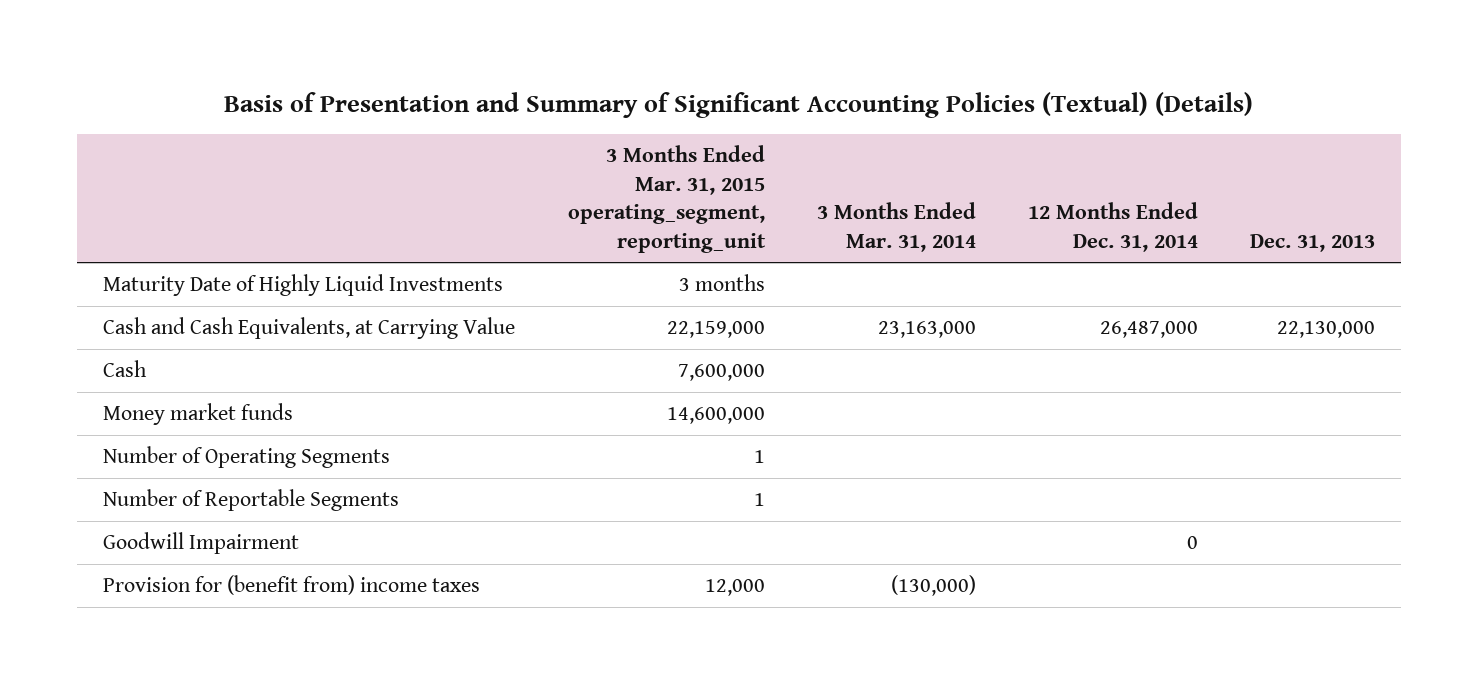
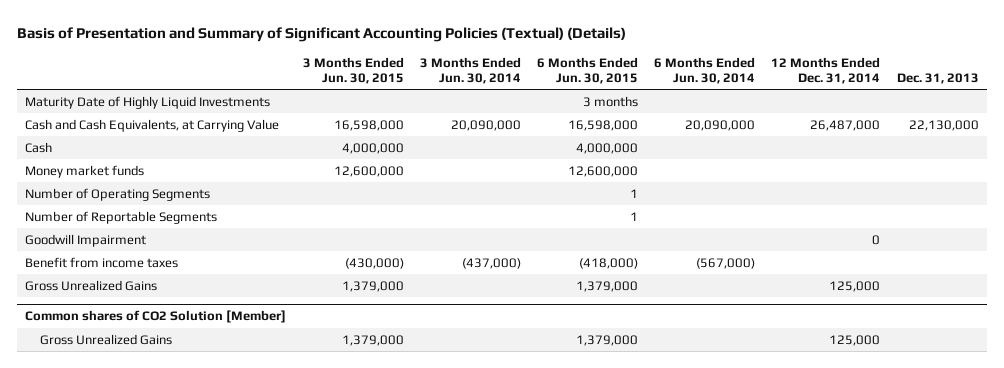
- | 3 Months Ended Mar. 31, 2015 operating_segment, reporting_unit | 3 Months Ended Mar. 31, 2014 | 12 Months Ended Dec. 31, 2014 | Dec. 31, 2013
+ | 3 Months Ended Jun. 30, 2015 | 3 Months Ended Jun. 30, 2014 | 6 Months Ended Jun. 30, 2015 | 6 Months Ended Jun. 30, 2014 | 12 Months Ended Dec. 31, 2014 | Dec. 31, 2013
- Provision for (benefit from) income taxes | 12,000 | (130,000) | |
+ Benefit from income taxes | (430,000) | (437,000) | (418,000) | (567,000) | |
+ Gross Unrealized Gains | 1,379,000 | | 1,379,000 | | 125,000 |
+ Common shares of CO2 Solution [Member]
+ Gross Unrealized Gains | 1,379,000 | | 1,379,000 | | 125,000 |

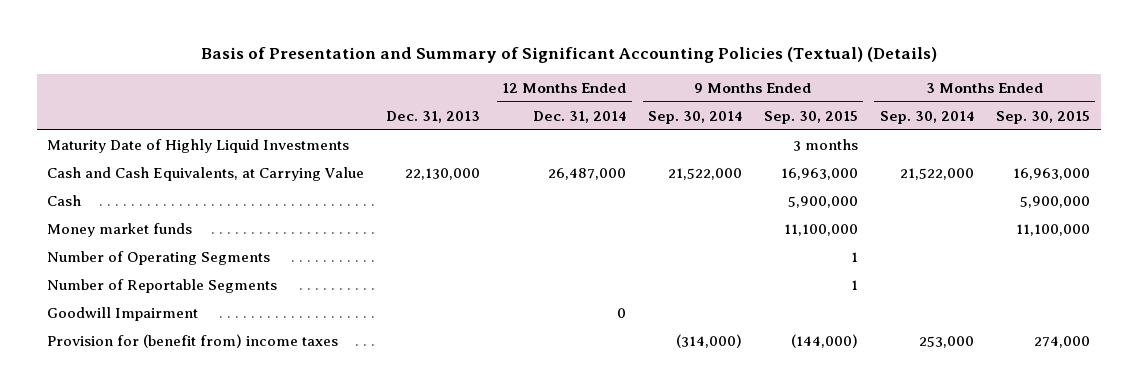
- | 3 Months Ended Jun. 30, 2015 | 3 Months Ended Jun. 30, 2014 | 6 Months Ended Jun. 30, 2015 | 6 Months Ended Jun. 30, 2014 | 12 Months Ended Dec. 31, 2014 | Dec. 31, 2013
+ | Dec. 31, 2013 | 12 Months Ended Dec. 31, 2014 | 9 Months Ended Sep. 30, 2014 | 9 Months Ended Sep. 30, 2015 | 3 Months Ended Sep. 30, 2014 | 3 Months Ended Sep. 30, 2015
- Benefit from income taxes | (430,000) | (437,000) | (418,000) | (567,000) | |
- Gross Unrealized Gains | 1,379,000 | | 1,379,000 | | 125,000 |
- Common shares of CO2 Solution [Member]
- Gross Unrealized Gains | 1,379,000 | | 1,379,000 | | 125,000 |
+ Provision for (benefit from) income taxes | | | (314,000) | (144,000) | 253,000 | 274,000

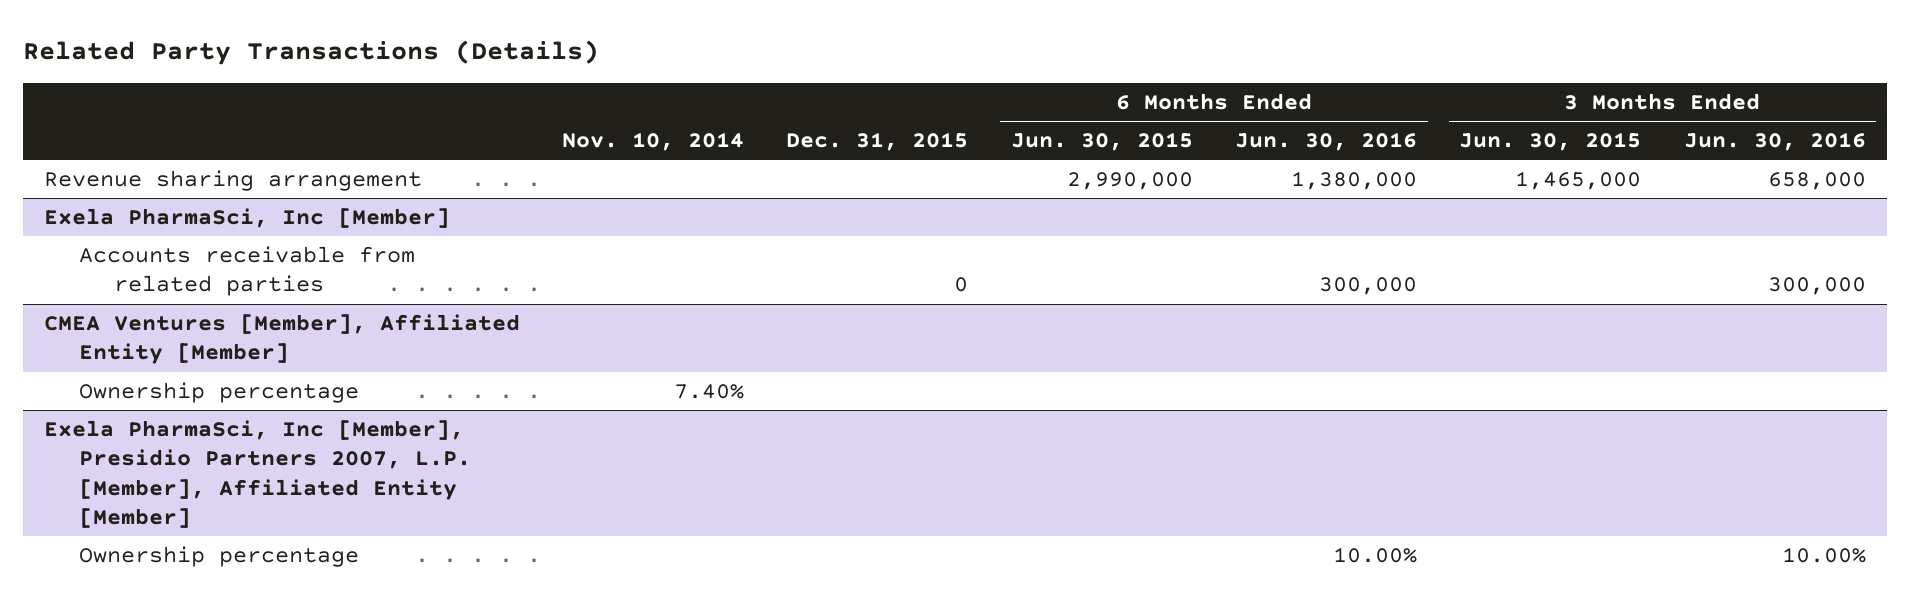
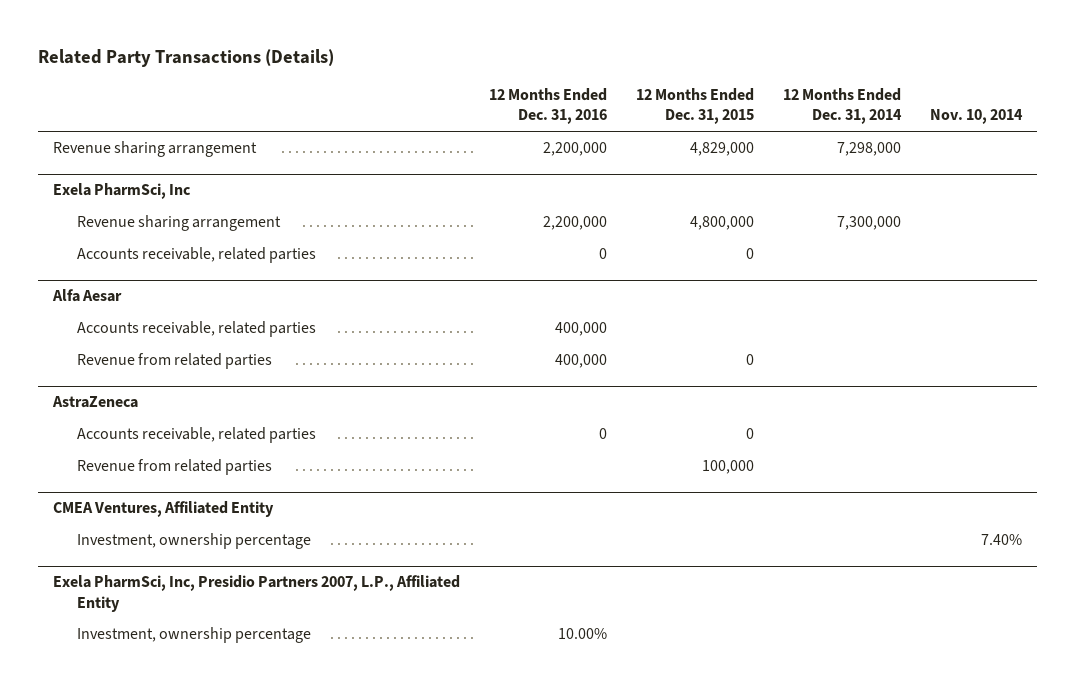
- | Nov. 10, 2014 | Dec. 31, 2015 | 6 Months Ended Jun. 30, 2015 | 6 Months Ended Jun. 30, 2016 | 3 Months Ended Jun. 30, 2015 | 3 Months Ended Jun. 30, 2016
+ | 12 Months Ended Dec. 31, 2016 | 12 Months Ended Dec. 31, 2015 | 12 Months Ended Dec. 31, 2014 | Nov. 10, 2014
- Exela PharmaSci, Inc [Member]
- Accounts receivable from related parties | | 0 | | 300,000 | | 300,000
- CMEA Ventures [Member], Affiliated Entity [Member]
- Ownership percentage | 7.40% | | | | |
- Exela PharmaSci, Inc [Member], Presidio Partners 2007, L.P. [Member], Affiliated Entity [Member]
- Ownership percentage | | | | 10.00% | | 10.00%
+ Exela PharmSci, Inc
+ Revenue sharing arrangement | 2,200,000 | 4,800,000 | 7,300,000 |
+ Accounts receivable, related parties | 0 | 0 | |
+ Alfa Aesar
+ Accounts receivable, related parties | 400,000 | | |
+ Revenue from related parties | 400,000 | 0 | |
+ AstraZeneca
+ Accounts receivable, related parties | 0 | 0 | |
+ Revenue from related parties | | 100,000 | |
+ CMEA Ventures, Affiliated Entity
+ Investment, ownership percentage | | | | 7.40%
+ Exela PharmSci, Inc, Presidio Partners 2007, L.P., Affiliated Entity
+ Investment, ownership percentage | 10.00% | | |

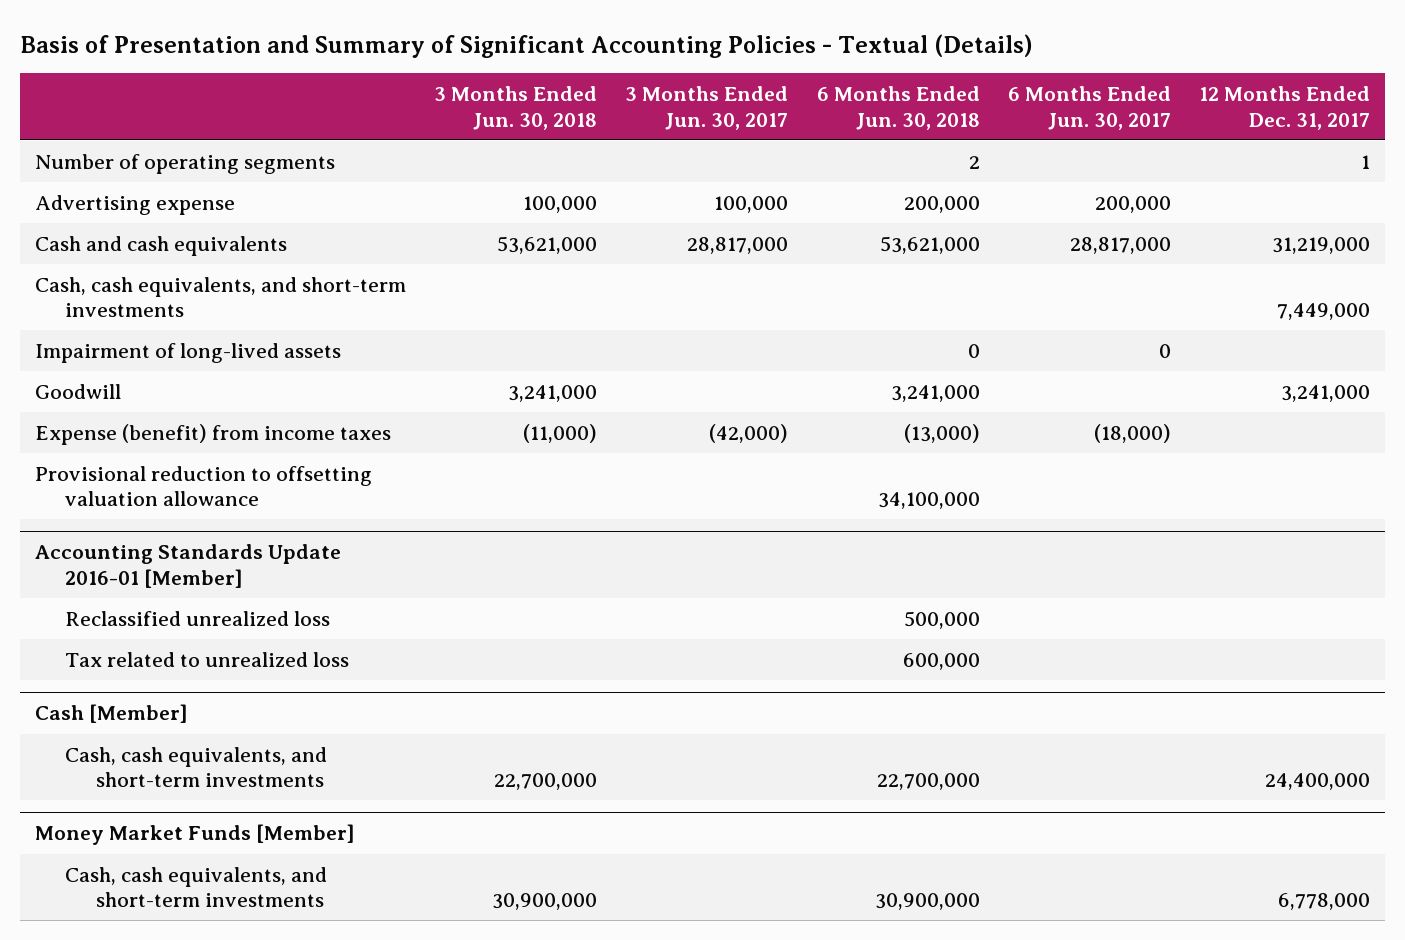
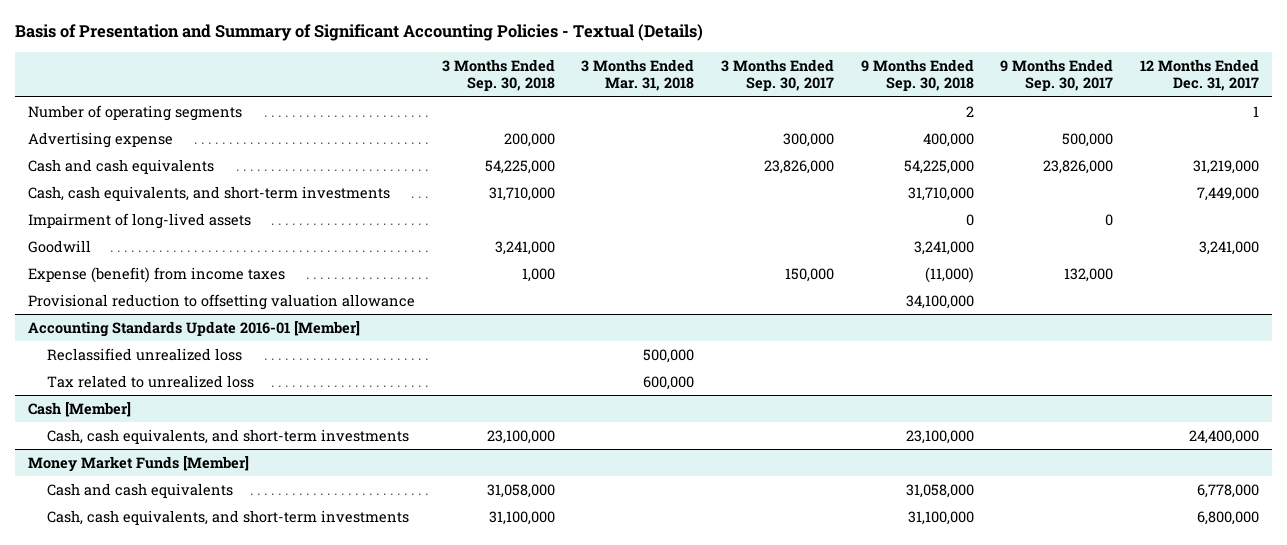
- | 3 Months Ended Jun. 30, 2018 | 3 Months Ended Jun. 30, 2017 | 6 Months Ended Jun. 30, 2018 | 6 Months Ended Jun. 30, 2017 | 12 Months Ended Dec. 31, 2017
+ | 3 Months Ended Sep. 30, 2018 | 3 Months Ended Mar. 31, 2018 | 3 Months Ended Sep. 30, 2017 | 9 Months Ended Sep. 30, 2018 | 9 Months Ended Sep. 30, 2017 | 12 Months Ended Dec. 31, 2017
@ Money Market Funds [Member]
- Cash, cash equivalents, and short-term investments | 30,900,000 | | 30,900,000 | | 6,778,000
+ Cash and cash equivalents | 31,058,000 | | | 31,058,000 | | 6,778,000
+ Cash, cash equivalents, and short-term investments | 31,100,000 | | | 31,100,000 | | 6,800,000

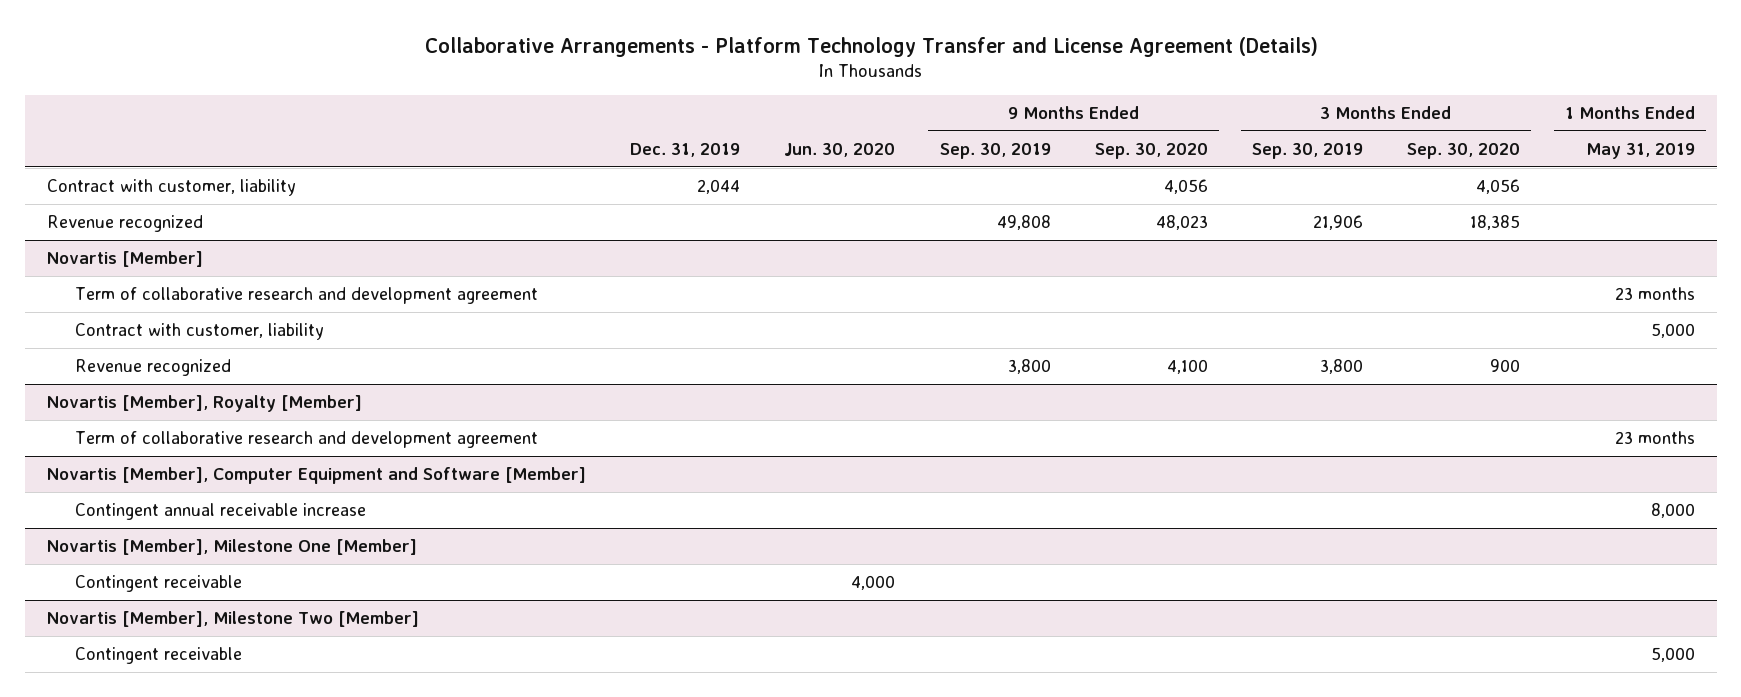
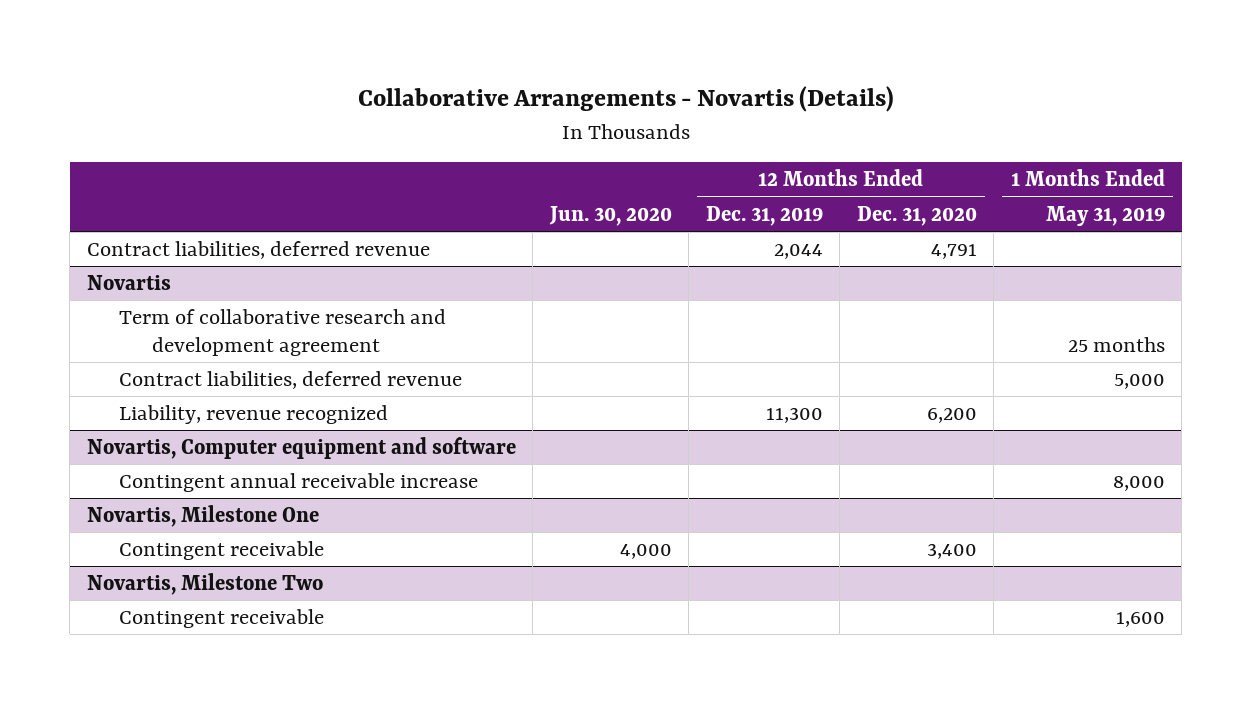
- Collaborative Arrangements - Platform Technology Transfer and License Agreement (Details)
+ Collaborative Arrangements - Novartis (Details)
- | Dec. 31, 2019 | Jun. 30, 2020 | 9 Months Ended Sep. 30, 2019 | 9 Months Ended Sep. 30, 2020 | 3 Months Ended Sep. 30, 2019 | 3 Months Ended Sep. 30, 2020 | 1 Months Ended May 31, 2019
+ | Jun. 30, 2020 | 12 Months Ended Dec. 31, 2019 | 12 Months Ended Dec. 31, 2020 | 1 Months Ended May 31, 2019
- Contract with customer, liability | 2,044 | | | 4,056 | | 4,056 |
- Revenue recognized | | | 49,808 | 48,023 | 21,906 | 18,385 |
- Novartis [Member]
- Term of collaborative research and development agreement | | | | | | | 23 months
- Contract with customer, liability | | | | | | | 5,000
- Revenue recognized | | | 3,800 | 4,100 | 3,800 | 900 |
- Novartis [Member], Royalty [Member]
- Term of collaborative research and development agreement | | | | | | | 23 months
- Novartis [Member], Computer Equipment and Software [Member]
+ Contract liabilities, deferred revenue | | 2,044 | 4,791 |
+ Novartis
+ Term of collaborative research and development agreement | | | | 25 months
+ Contract liabilities, deferred revenue | | | | 5,000
+ Liability, revenue recognized | | 11,300 | 6,200 |
+ Novartis, Computer equipment and software
- Novartis [Member], Milestone One [Member]
+ Novartis, Milestone One
- Novartis [Member], Milestone Two [Member]
- Contingent receivable | | | | | | | 5,000
+ Novartis, Milestone Two
+ Contingent receivable | | | | 1,600

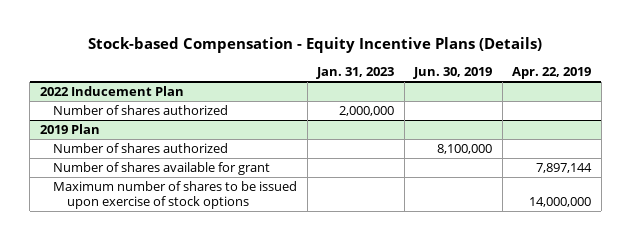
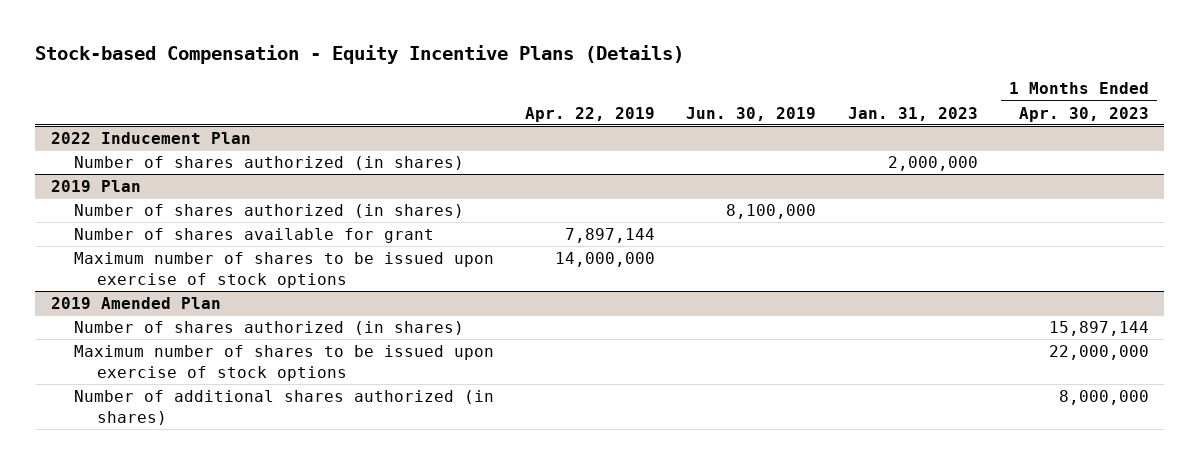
- | Jan. 31, 2023 | Jun. 30, 2019 | Apr. 22, 2019
+ | Apr. 22, 2019 | Jun. 30, 2019 | Jan. 31, 2023 | 1 Months Ended Apr. 30, 2023
@ 2022 Inducement Plan
- Number of shares authorized | 2,000,000 | |
+ Number of shares authorized (in shares) | | | 2,000,000 |
@ 2019 Plan
- Number of shares authorized | | 8,100,000 |
+ Number of shares authorized (in shares) | | 8,100,000 | |
+ 2019 Amended Plan
+ Number of shares authorized (in shares) | | | | 15,897,144
+ Maximum number of shares to be issued upon exercise of stock options | | | | 22,000,000
+ Number of additional shares authorized (in shares) | | | | 8,000,000

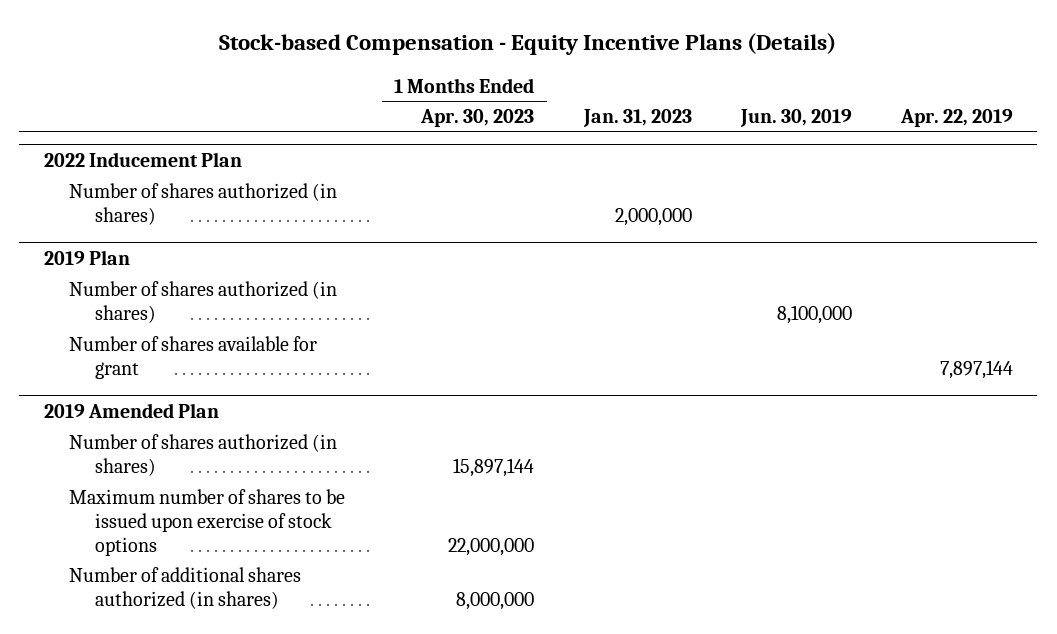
- | Apr. 22, 2019 | Jun. 30, 2019 | Jan. 31, 2023 | 1 Months Ended Apr. 30, 2023
+ | 1 Months Ended Apr. 30, 2023 | Jan. 31, 2023 | Jun. 30, 2019 | Apr. 22, 2019
@ 2019 Plan
- Maximum number of shares to be issued upon exercise of stock options | 14,000,000 | | |

